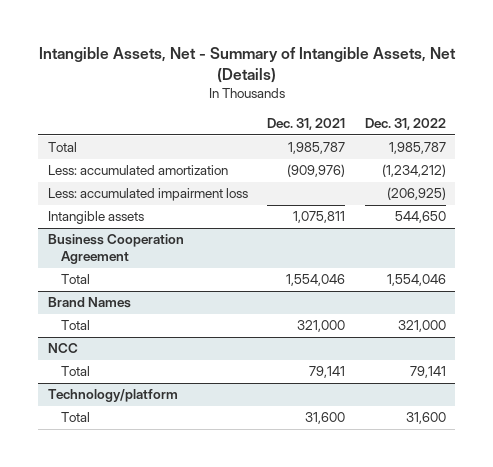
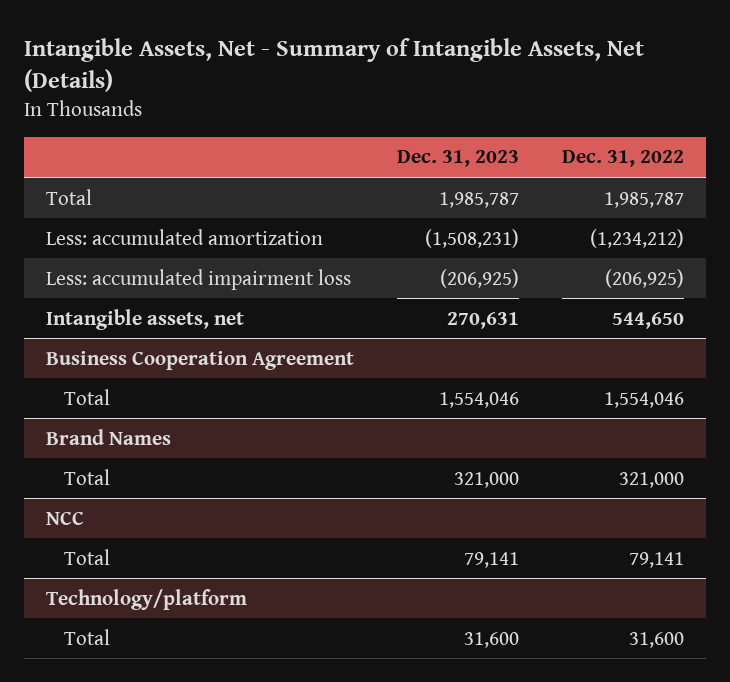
- | Dec. 31, 2021 | Dec. 31, 2022
+ | Dec. 31, 2023 | Dec. 31, 2022
- Intangible assets | 1,075,811 | 544,650
+ Intangible assets, net | 270,631 | 544,650

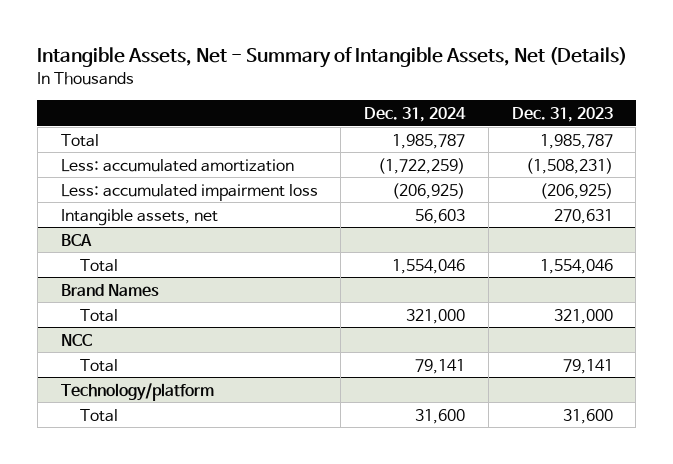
- | Dec. 31, 2023 | Dec. 31, 2022
+ | Dec. 31, 2024 | Dec. 31, 2023
- Business Cooperation Agreement
+ BCA

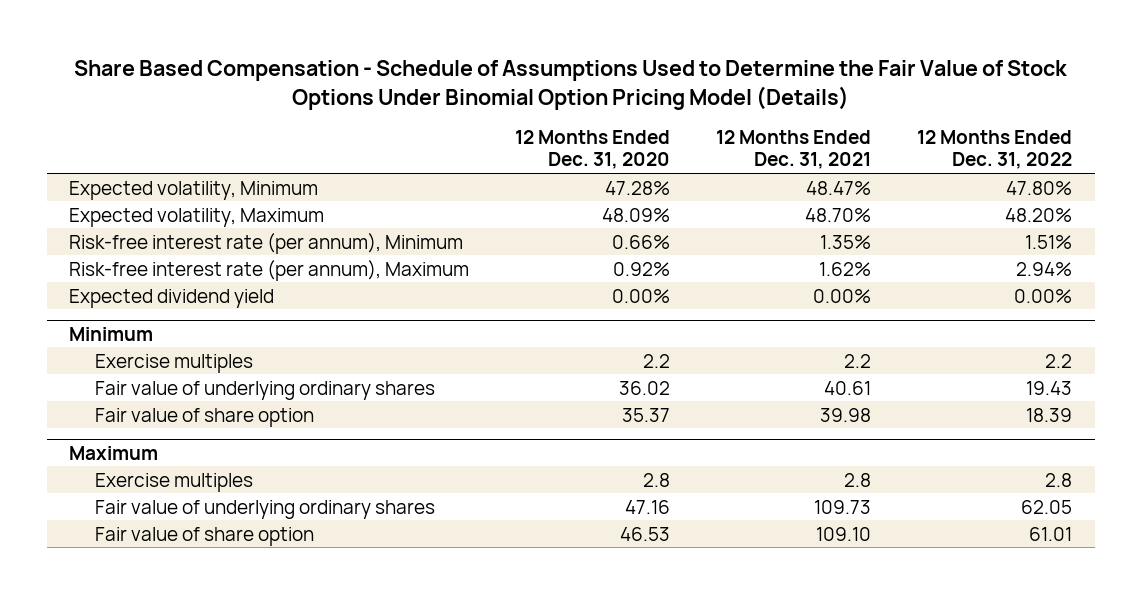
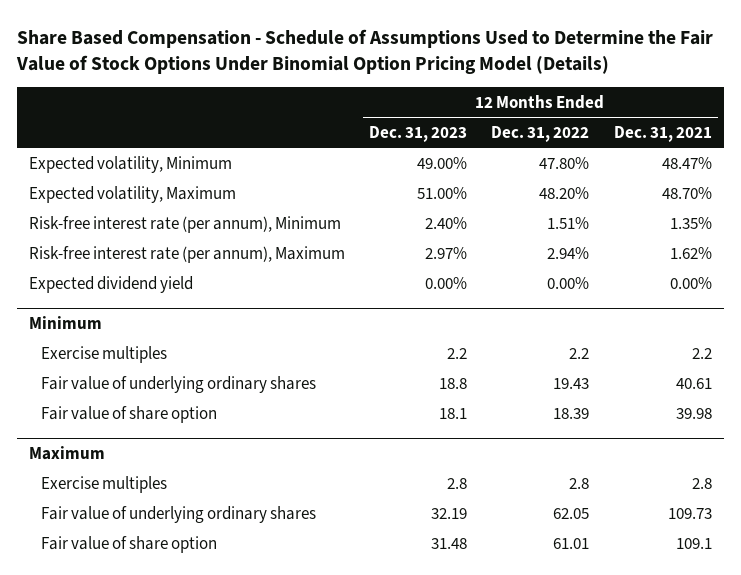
- | 12 Months Ended Dec. 31, 2020 | 12 Months Ended Dec. 31, 2021 | 12 Months Ended Dec. 31, 2022
+ | 12 Months Ended Dec. 31, 2023 | 12 Months Ended Dec. 31, 2022 | 12 Months Ended Dec. 31, 2021
@ Maximum
- Fair value of share option | 46.53 | 109.10 | 61.01
+ Fair value of share option | 31.48 | 61.01 | 109.1

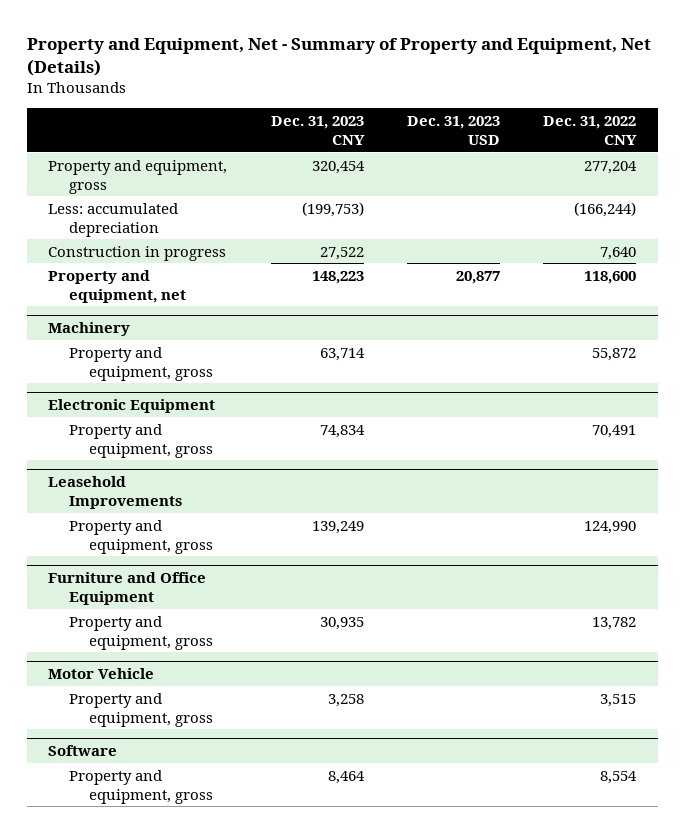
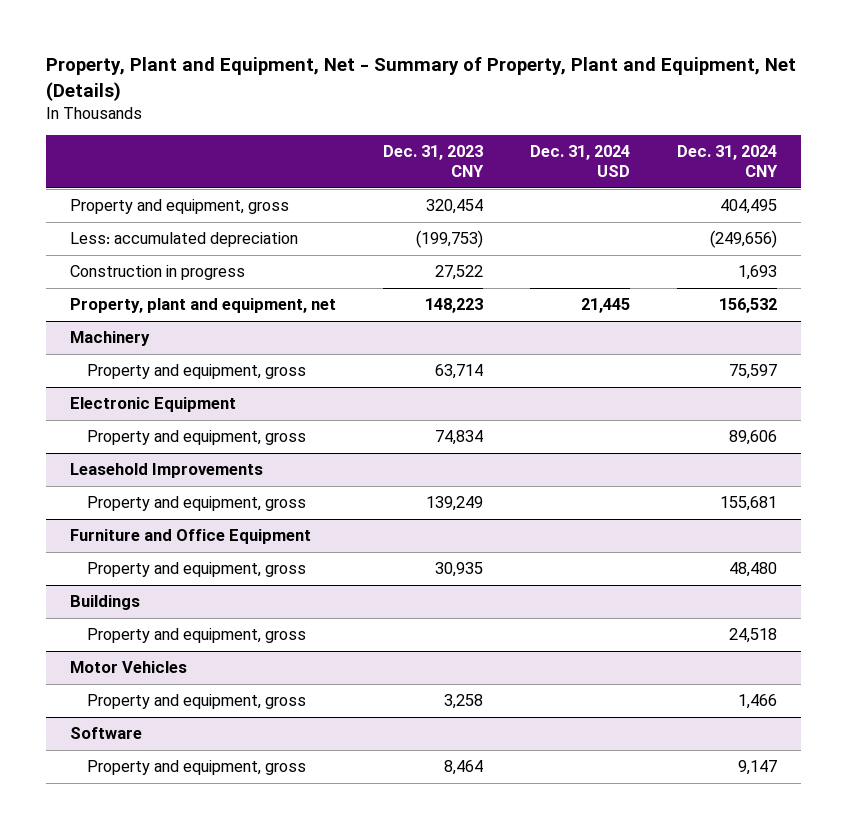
- Property and Equipment, Net - Summary of Property and Equipment, Net (Details)
+ Property, Plant and Equipment, Net - Summary of Property, Plant and Equipment, Net (Details)
- | Dec. 31, 2023 CNY | Dec. 31, 2023 USD | Dec. 31, 2022 CNY
+ | Dec. 31, 2023 CNY | Dec. 31, 2024 USD | Dec. 31, 2024 CNY
- Property and equipment, net | 148,223 | 20,877 | 118,600
+ Property, plant and equipment, net | 148,223 | 21,445 | 156,532
- Motor Vehicle
+ Buildings
+ Property and equipment, gross | | | 24,518
+ Motor Vehicles

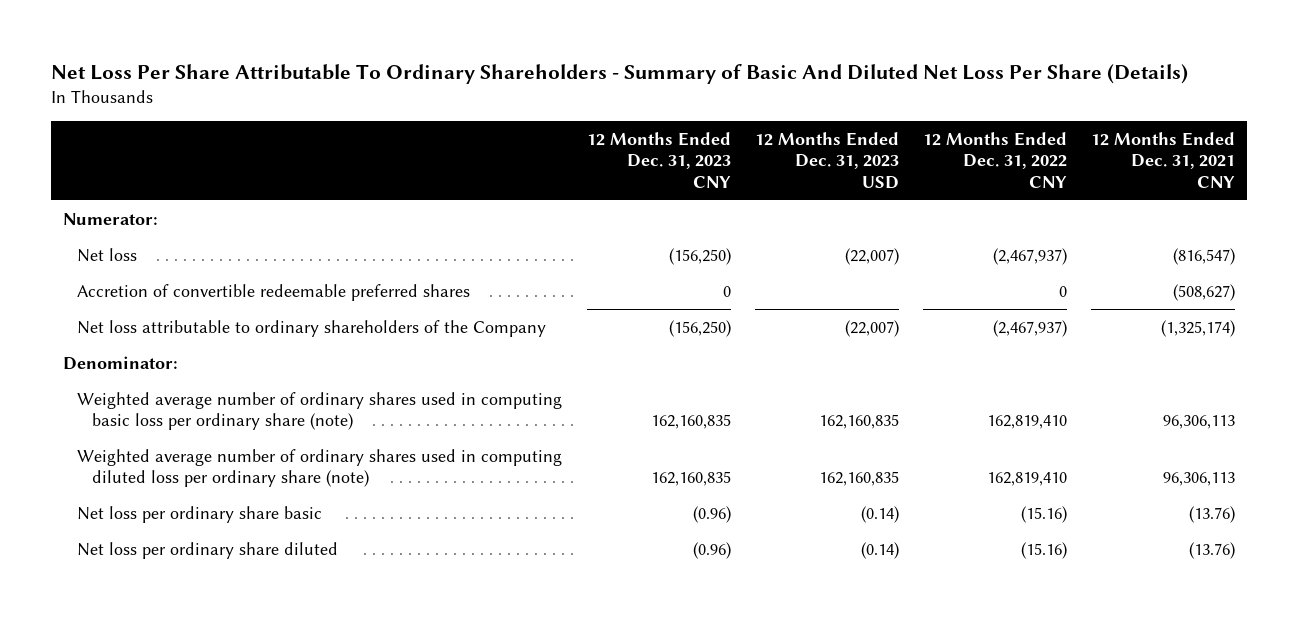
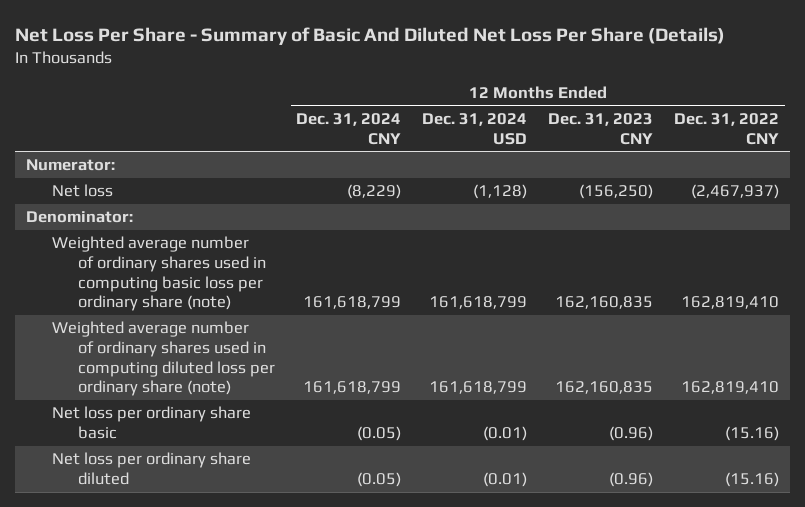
- Net Loss Per Share Attributable To Ordinary Shareholders - Summary of Basic And Diluted Net Loss Per Share (Details)
+ Net Loss Per Share - Summary of Basic And Diluted Net Loss Per Share (Details)
- | 12 Months Ended Dec. 31, 2023 CNY | 12 Months Ended Dec. 31, 2023 USD | 12 Months Ended Dec. 31, 2022 CNY | 12 Months Ended Dec. 31, 2021 CNY
+ | 12 Months Ended Dec. 31, 2024 CNY | 12 Months Ended Dec. 31, 2024 USD | 12 Months Ended Dec. 31, 2023 CNY | 12 Months Ended Dec. 31, 2022 CNY
- Accretion of convertible redeemable preferred shares | 0 | | 0 | (508,627)
- Net loss attributable to ordinary shareholders of the Company | (156,250) | (22,007) | (2,467,937) | (1,325,174)

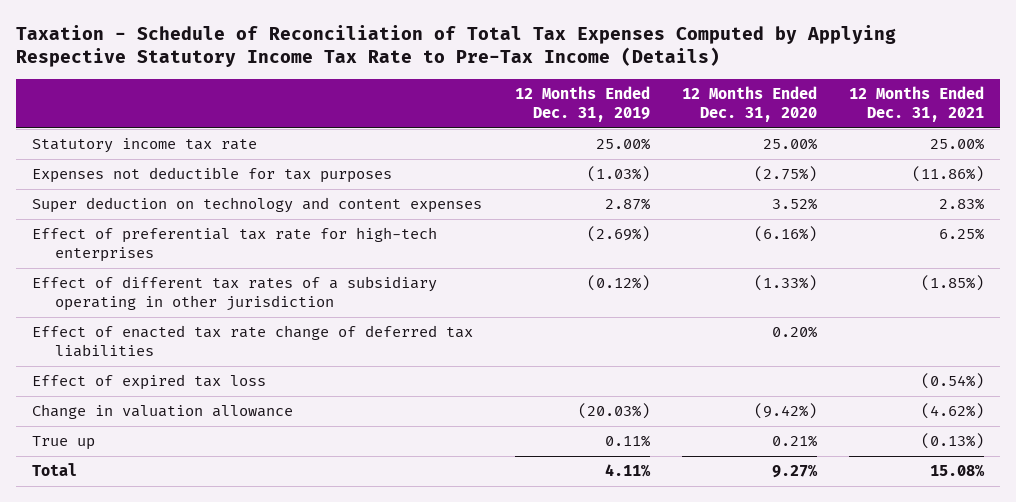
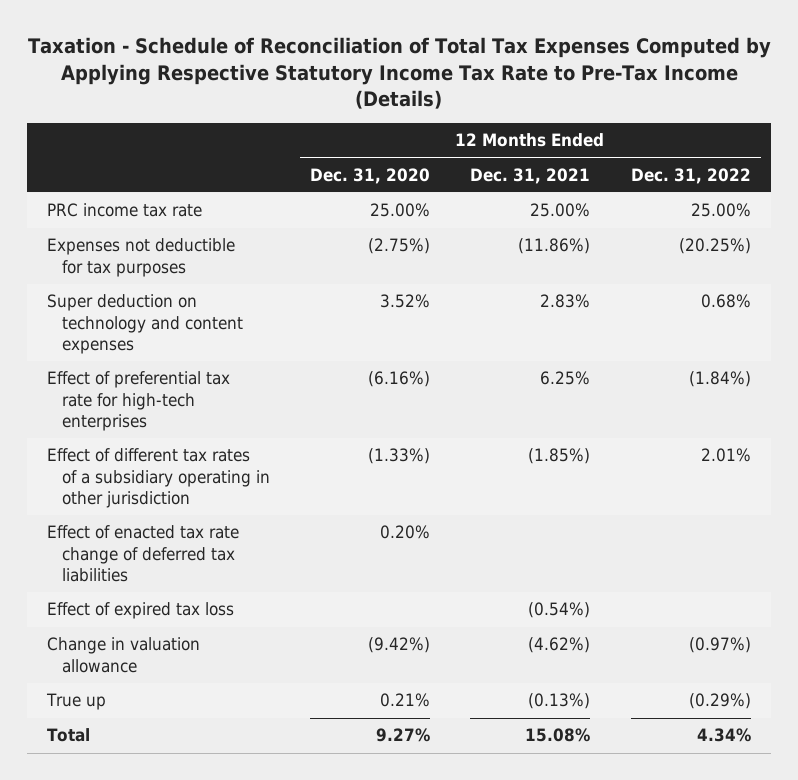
- | 12 Months Ended Dec. 31, 2019 | 12 Months Ended Dec. 31, 2020 | 12 Months Ended Dec. 31, 2021
+ | 12 Months Ended Dec. 31, 2020 | 12 Months Ended Dec. 31, 2021 | 12 Months Ended Dec. 31, 2022
- Statutory income tax rate | 25.00% | 25.00% | 25.00%
+ PRC income tax rate | 25.00% | 25.00% | 25.00%

